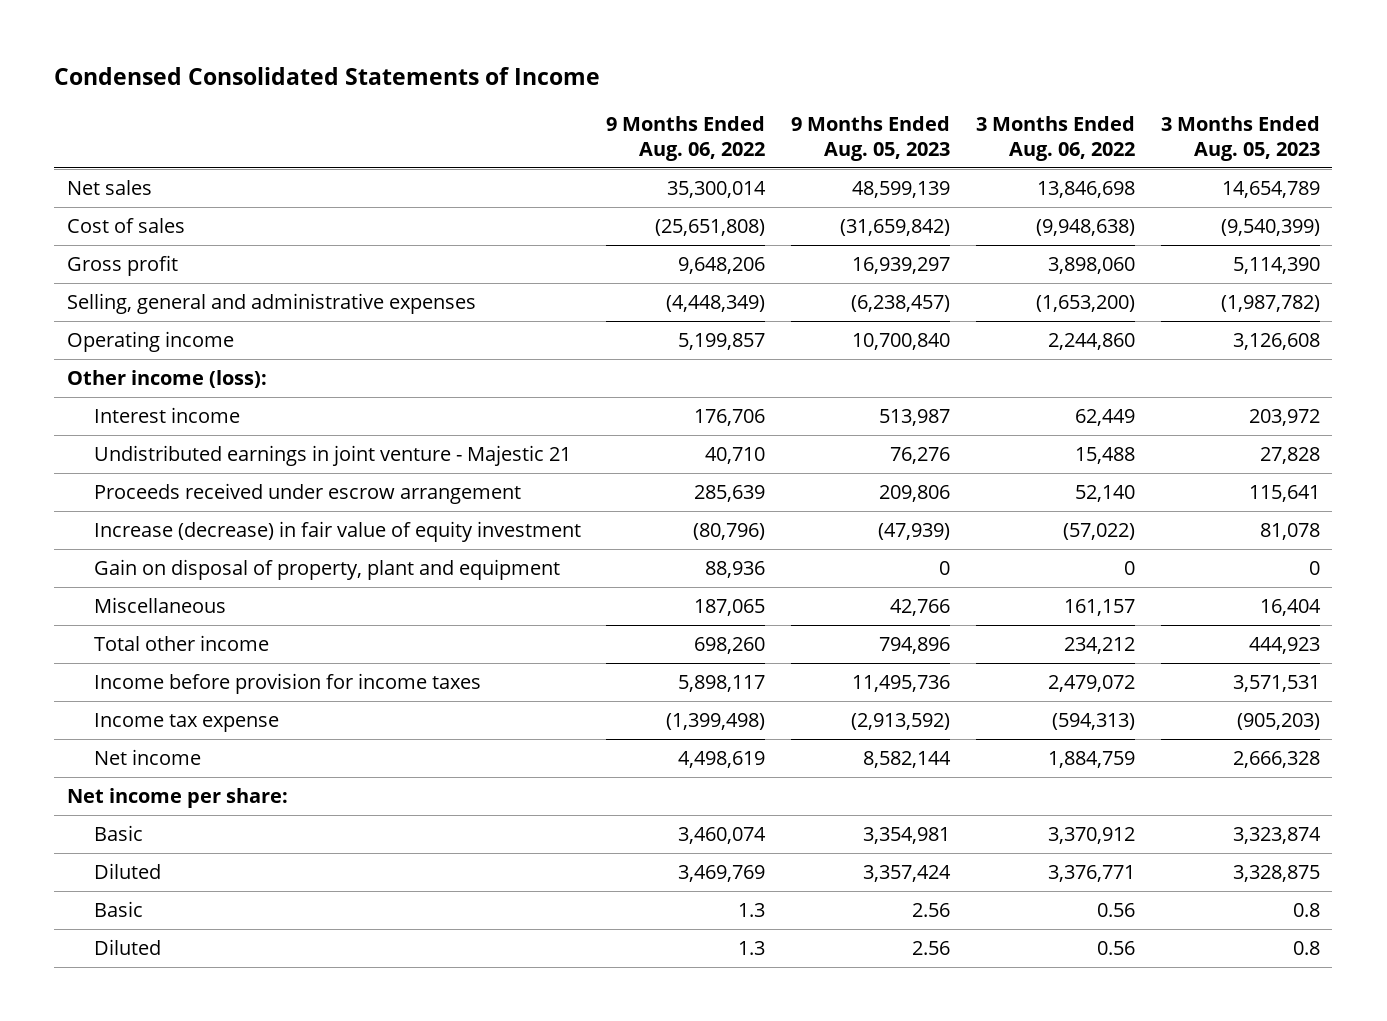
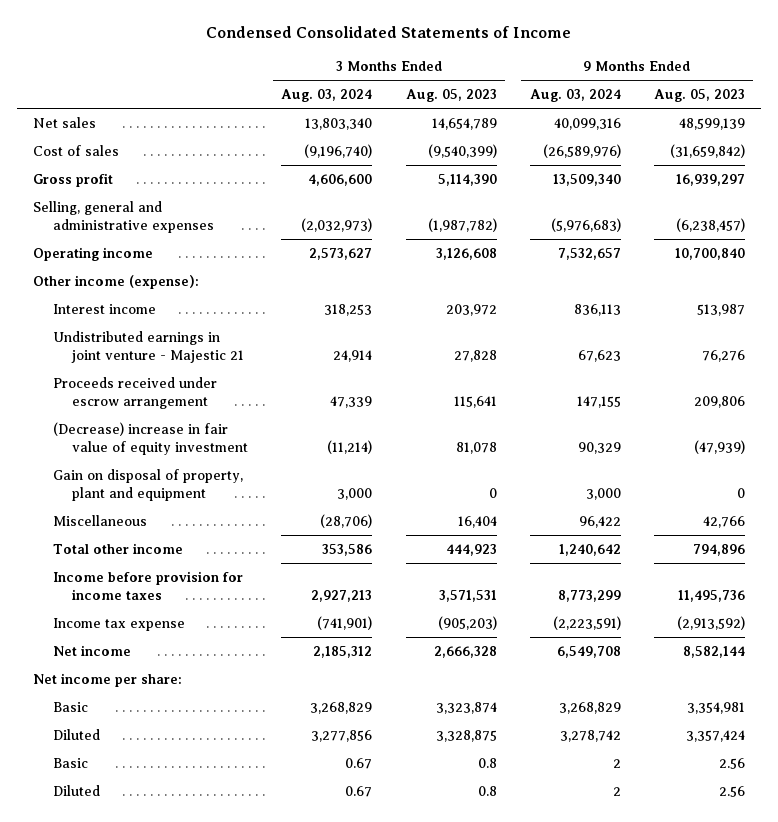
- | 9 Months Ended Aug. 06, 2022 | 9 Months Ended Aug. 05, 2023 | 3 Months Ended Aug. 06, 2022 | 3 Months Ended Aug. 05, 2023
+ | 3 Months Ended Aug. 03, 2024 | 3 Months Ended Aug. 05, 2023 | 9 Months Ended Aug. 03, 2024 | 9 Months Ended Aug. 05, 2023
- Other income (loss):
+ Other income (expense):
- Increase (decrease) in fair value of equity investment | (80,796) | (47,939) | (57,022) | 81,078
+ (Decrease) increase in fair value of equity investment | (11,214) | 81,078 | 90,329 | (47,939)

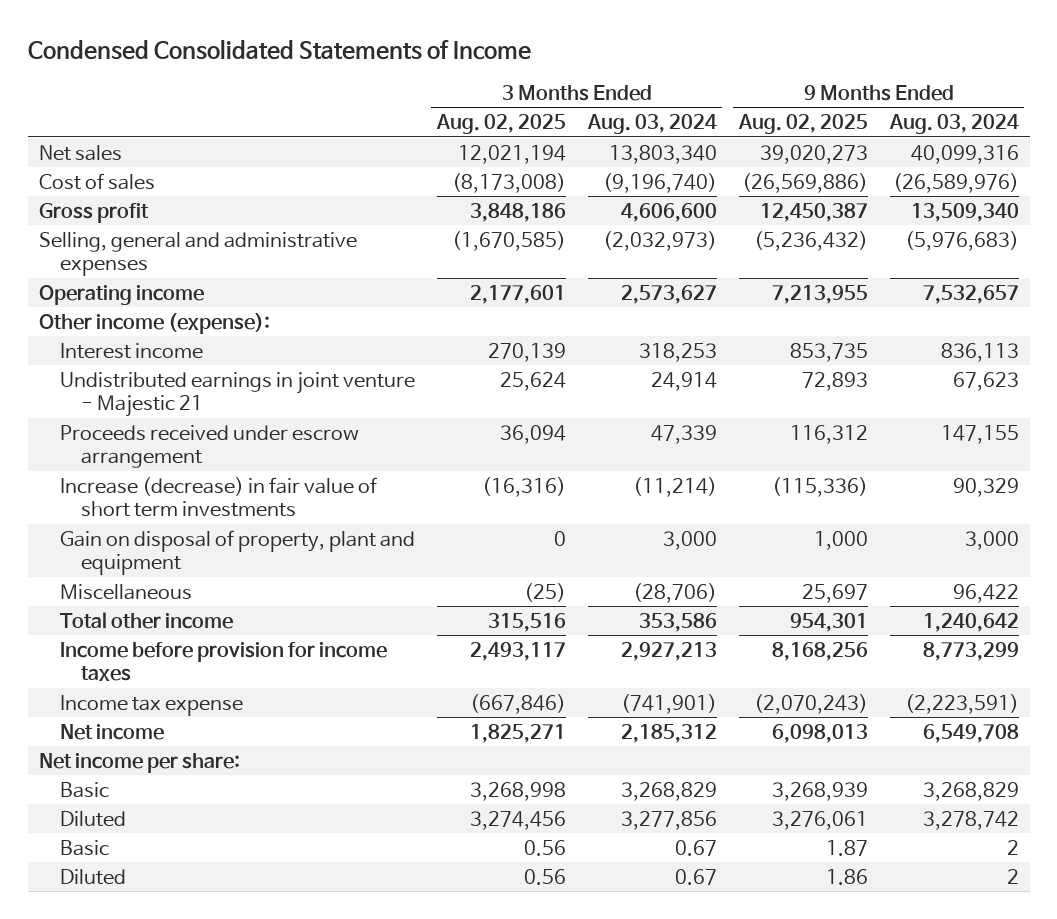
- | 3 Months Ended Aug. 03, 2024 | 3 Months Ended Aug. 05, 2023 | 9 Months Ended Aug. 03, 2024 | 9 Months Ended Aug. 05, 2023
+ | 3 Months Ended Aug. 02, 2025 | 3 Months Ended Aug. 03, 2024 | 9 Months Ended Aug. 02, 2025 | 9 Months Ended Aug. 03, 2024
- (Decrease) increase in fair value of equity investment | (11,214) | 81,078 | 90,329 | (47,939)
+ Increase (decrease) in fair value of short term investments | (16,316) | (11,214) | (115,336) | 90,329

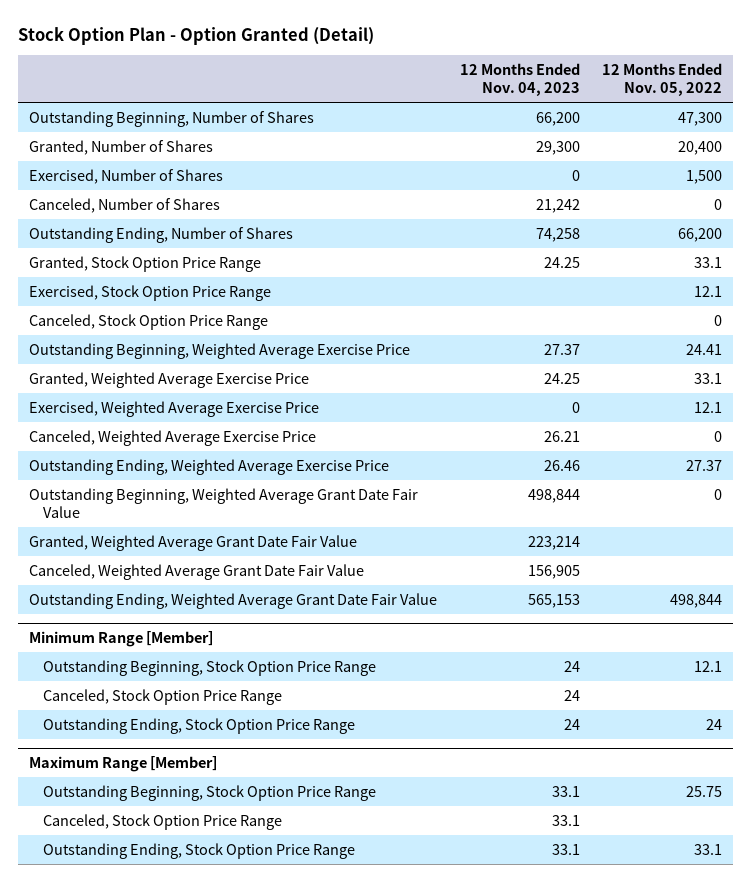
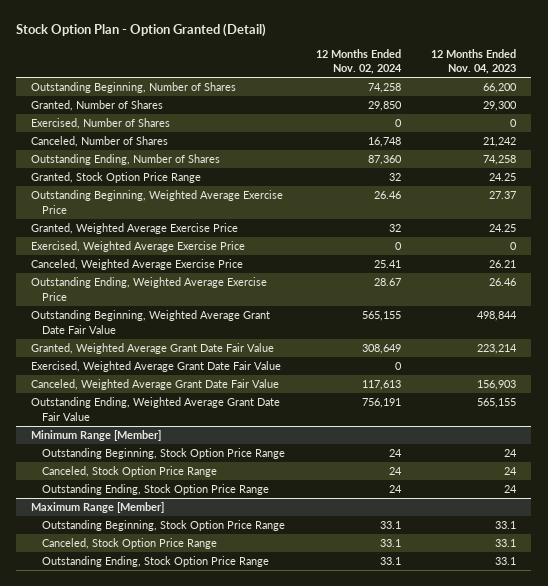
- | 12 Months Ended Nov. 04, 2023 | 12 Months Ended Nov. 05, 2022
+ | 12 Months Ended Nov. 02, 2024 | 12 Months Ended Nov. 04, 2023
- Exercised, Stock Option Price Range | | 12.1
- Canceled, Stock Option Price Range | | 0
- Canceled, Weighted Average Grant Date Fair Value | 156,905 |
- Outstanding Ending, Weighted Average Grant Date Fair Value | 565,153 | 498,844
+ Exercised, Weighted Average Grant Date Fair Value | 0 |
+ Canceled, Weighted Average Grant Date Fair Value | 117,613 | 156,903
+ Outstanding Ending, Weighted Average Grant Date Fair Value | 756,191 | 565,155

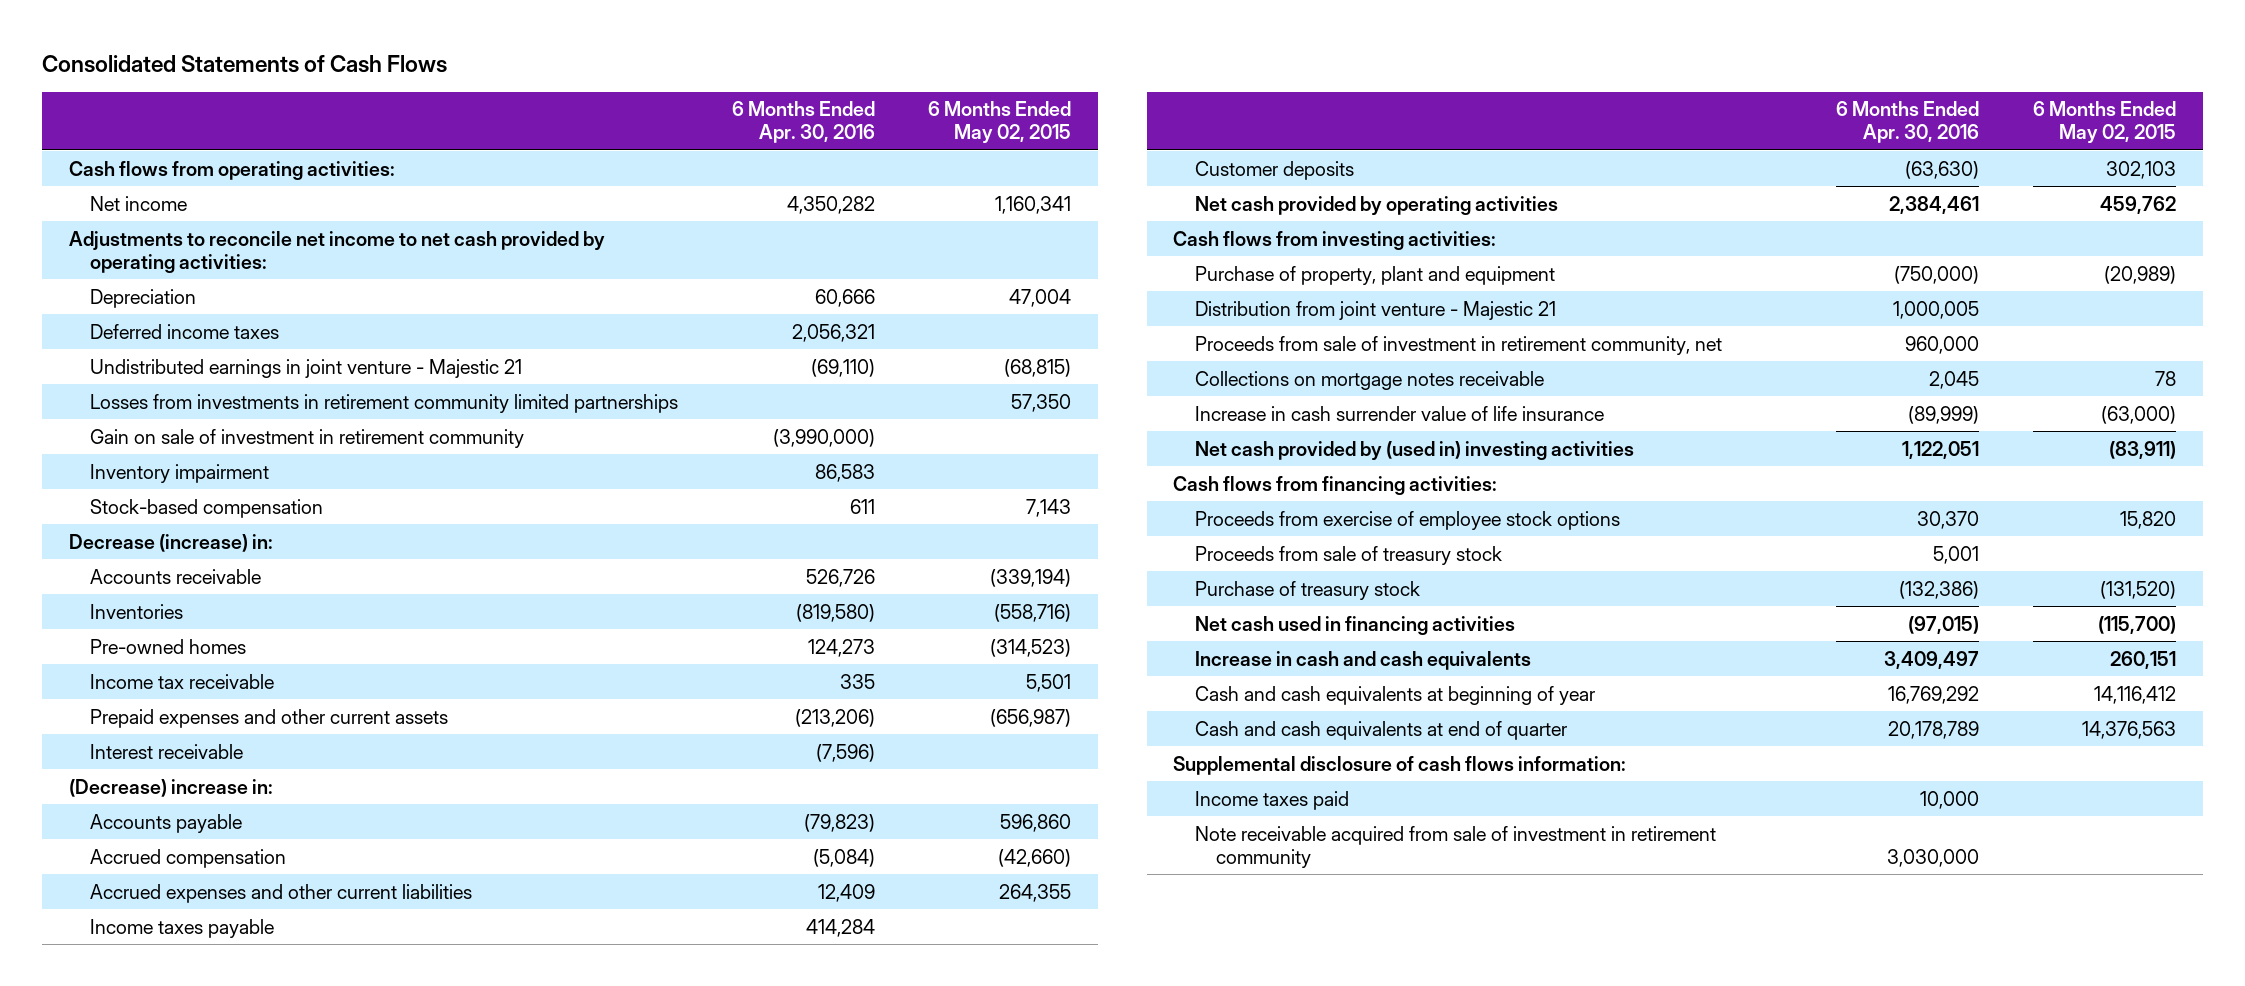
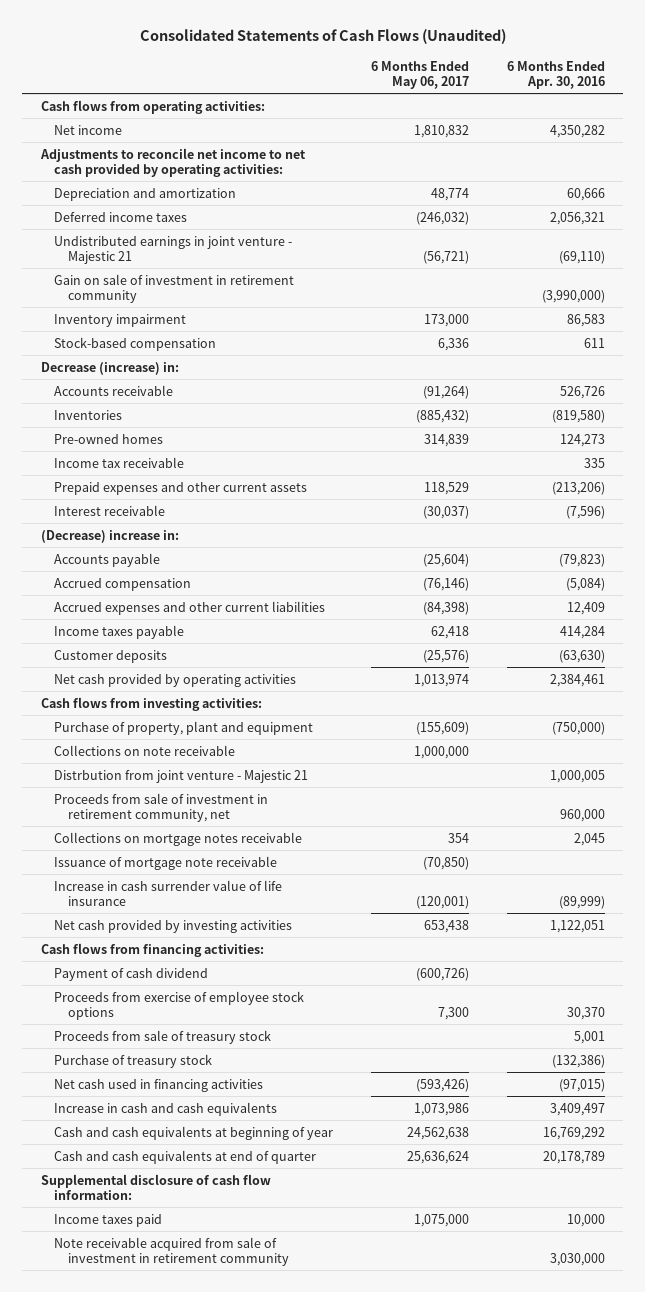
- Consolidated Statements of Cash Flows
+ Consolidated Statements of Cash Flows (Unaudited)
- | 6 Months Ended Apr. 30, 2016 | 6 Months Ended May 02, 2015
+ | 6 Months Ended May 06, 2017 | 6 Months Ended Apr. 30, 2016
- Depreciation | 60,666 | 47,004
+ Depreciation and amortization | 48,774 | 60,666
- Losses from investments in retirement community limited partnerships | | 57,350
- Distribution from joint venture - Majestic 21 | 1,000,005 |
+ Collections on note receivable | 1,000,000 |
+ Distrbution from joint venture - Majestic 21 | | 1,000,005
+ Issuance of mortgage note receivable | (70,850) |
- Net cash provided by (used in) investing activities | 1,122,051 | (83,911)
+ Net cash provided by investing activities | 653,438 | 1,122,051
+ Payment of cash dividend | (600,726) |
- Supplemental disclosure of cash flows information:
+ Supplemental disclosure of cash flow information:

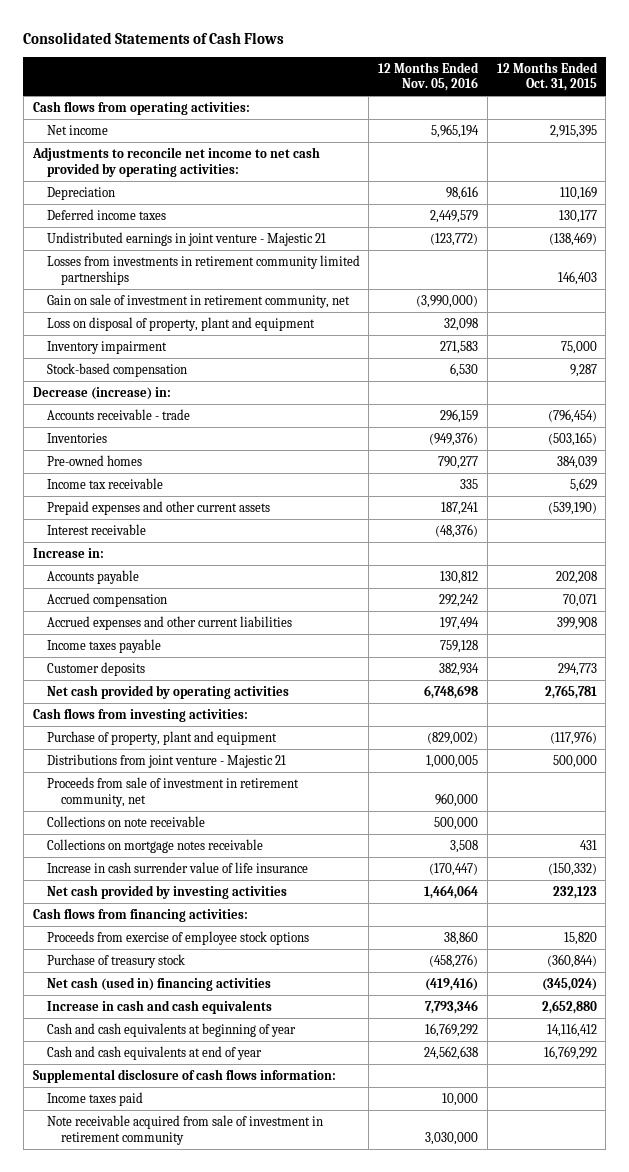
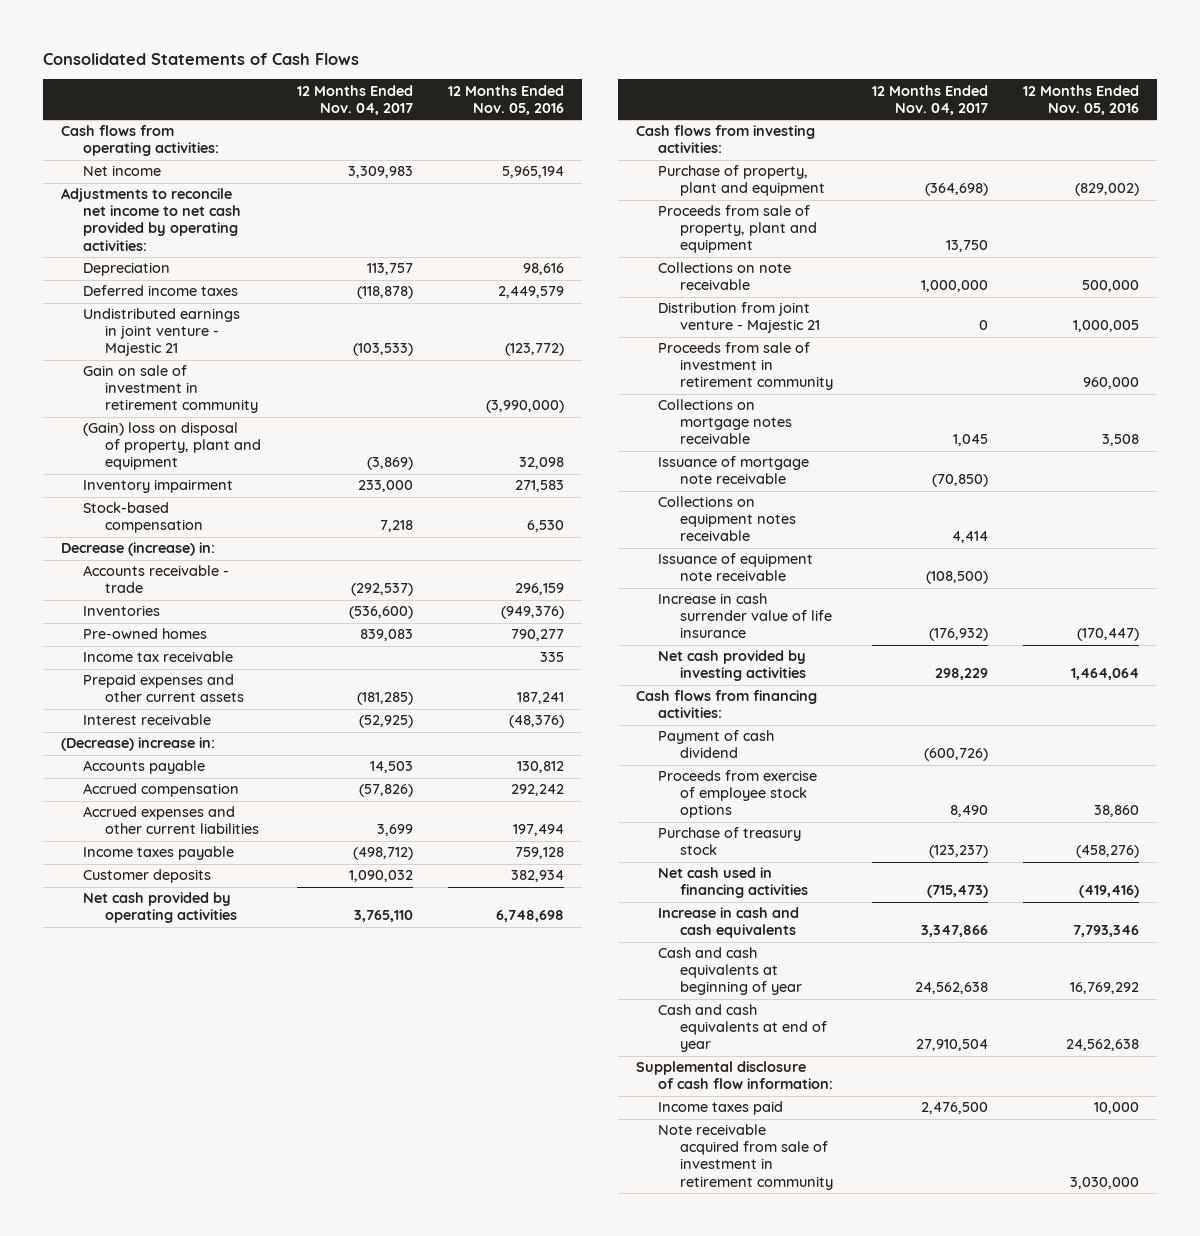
- | 12 Months Ended Nov. 05, 2016 | 12 Months Ended Oct. 31, 2015
+ | 12 Months Ended Nov. 04, 2017 | 12 Months Ended Nov. 05, 2016
- Losses from investments in retirement community limited partnerships | | 146,403
- Gain on sale of investment in retirement community, net | (3,990,000) |
- Loss on disposal of property, plant and equipment | 32,098 |
+ Gain on sale of investment in retirement community | | (3,990,000)
+ (Gain) loss on disposal of property, plant and equipment | (3,869) | 32,098
- Increase in:
+ (Decrease) increase in:
- Distributions from joint venture - Majestic 21 | 1,000,005 | 500,000
- Proceeds from sale of investment in retirement community, net | 960,000 |
+ Proceeds from sale of property, plant and equipment | 13,750 |
+ Distribution from joint venture - Majestic 21 | 0 | 1,000,005
+ Proceeds from sale of investment in retirement community | | 960,000
+ Issuance of mortgage note receivable | (70,850) |
+ Collections on equipment notes receivable | 4,414 |
+ Issuance of equipment note receivable | (108,500) |
+ Payment of cash dividend | (600,726) |
- Net cash (used in) financing activities | (419,416) | (345,024)
+ Net cash used in financing activities | (715,473) | (419,416)
- Supplemental disclosure of cash flows information:
+ Supplemental disclosure of cash flow information:

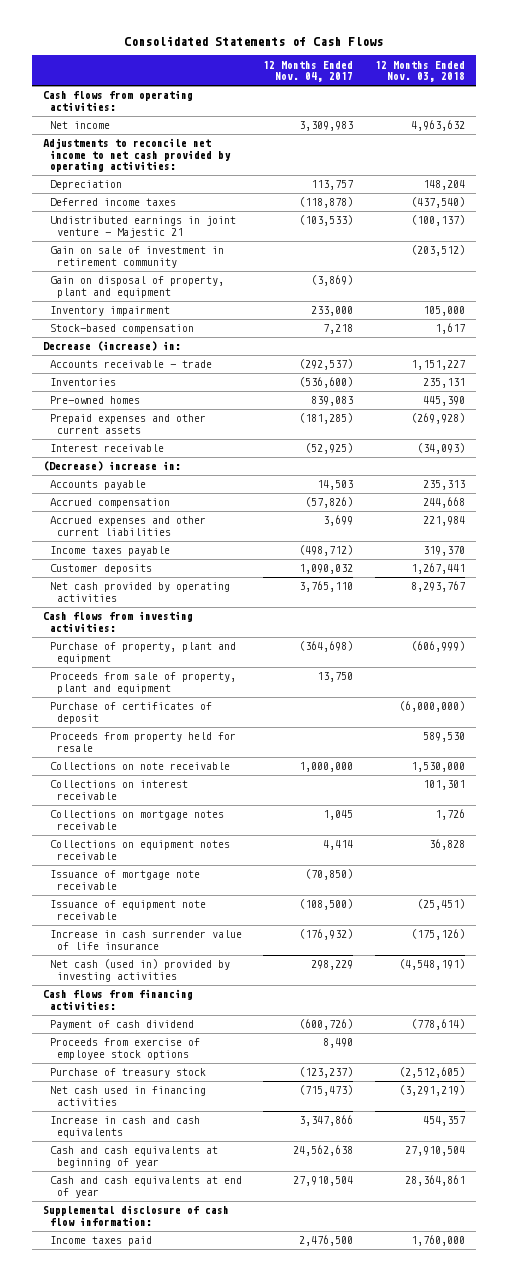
- | 12 Months Ended Nov. 04, 2017 | 12 Months Ended Nov. 05, 2016
+ | 12 Months Ended Nov. 04, 2017 | 12 Months Ended Nov. 03, 2018
- (Gain) loss on disposal of property, plant and equipment | (3,869) | 32,098
+ Gain on disposal of property, plant and equipment | (3,869) |
- Income tax receivable | | 335
+ Purchase of certificates of deposit | | (6,000,000)
+ Proceeds from property held for resale | | 589,530
- Distribution from joint venture - Majestic 21 | 0 | 1,000,005
- Proceeds from sale of investment in retirement community | | 960,000
+ Collections on interest receivable | | 101,301
moved down: Issuance of mortgage note receivable | (70,850) |
- Net cash provided by investing activities | 298,229 | 1,464,064
+ Net cash (used in) provided by investing activities | 298,229 | (4,548,191)
- Note receivable acquired from sale of investment in retirement community | | 3,030,000

